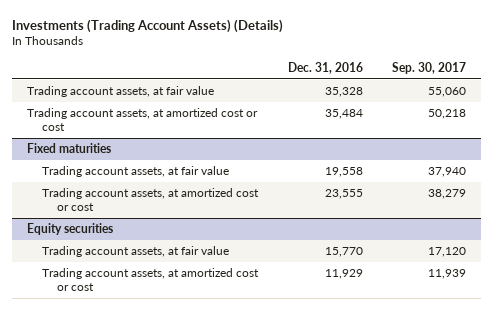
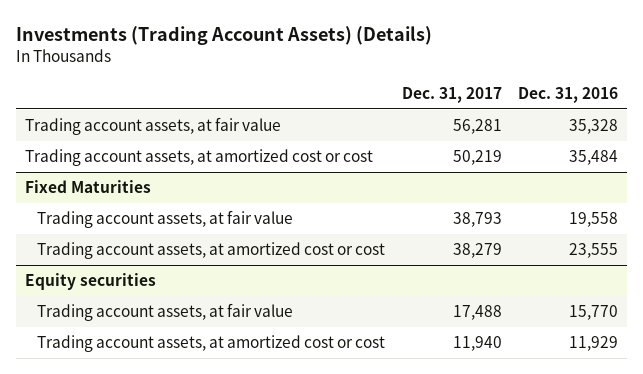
- | Dec. 31, 2016 | Sep. 30, 2017
+ | Dec. 31, 2017 | Dec. 31, 2016
- Fixed maturities
+ Fixed Maturities

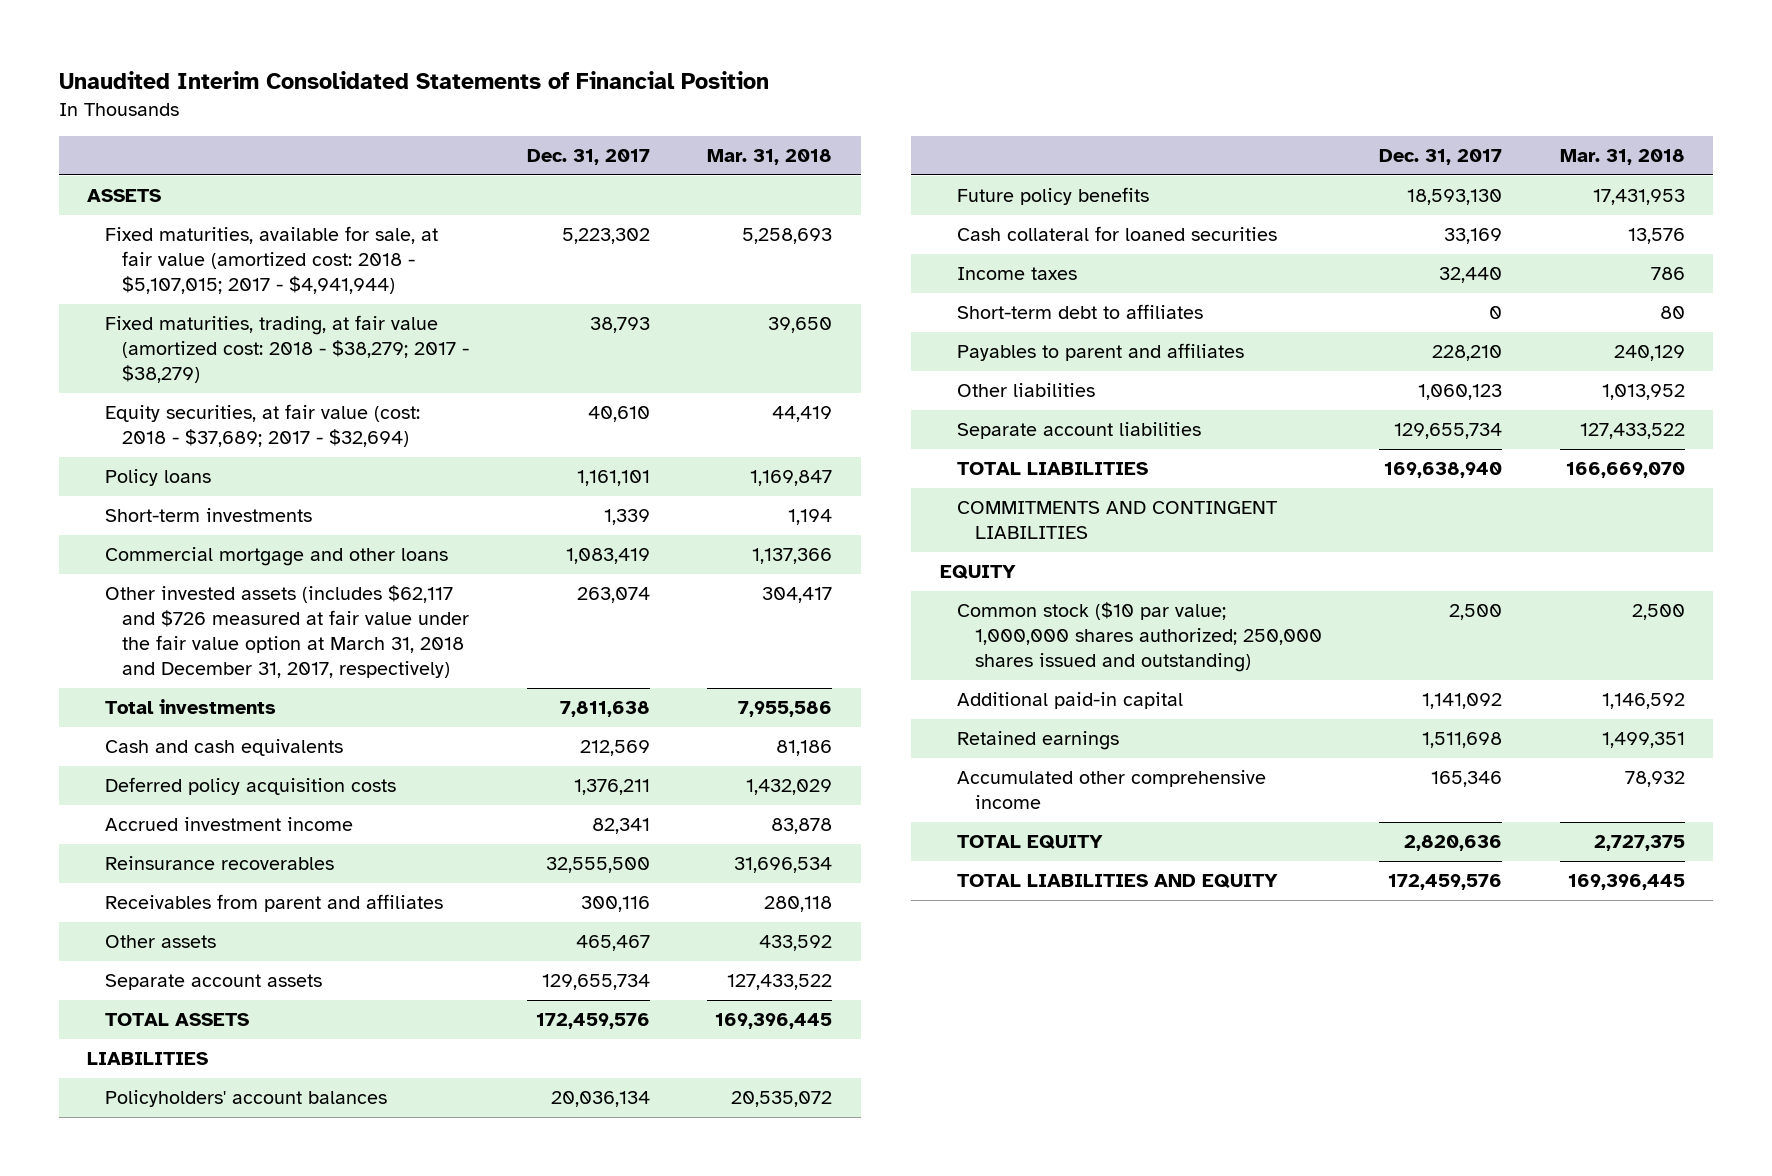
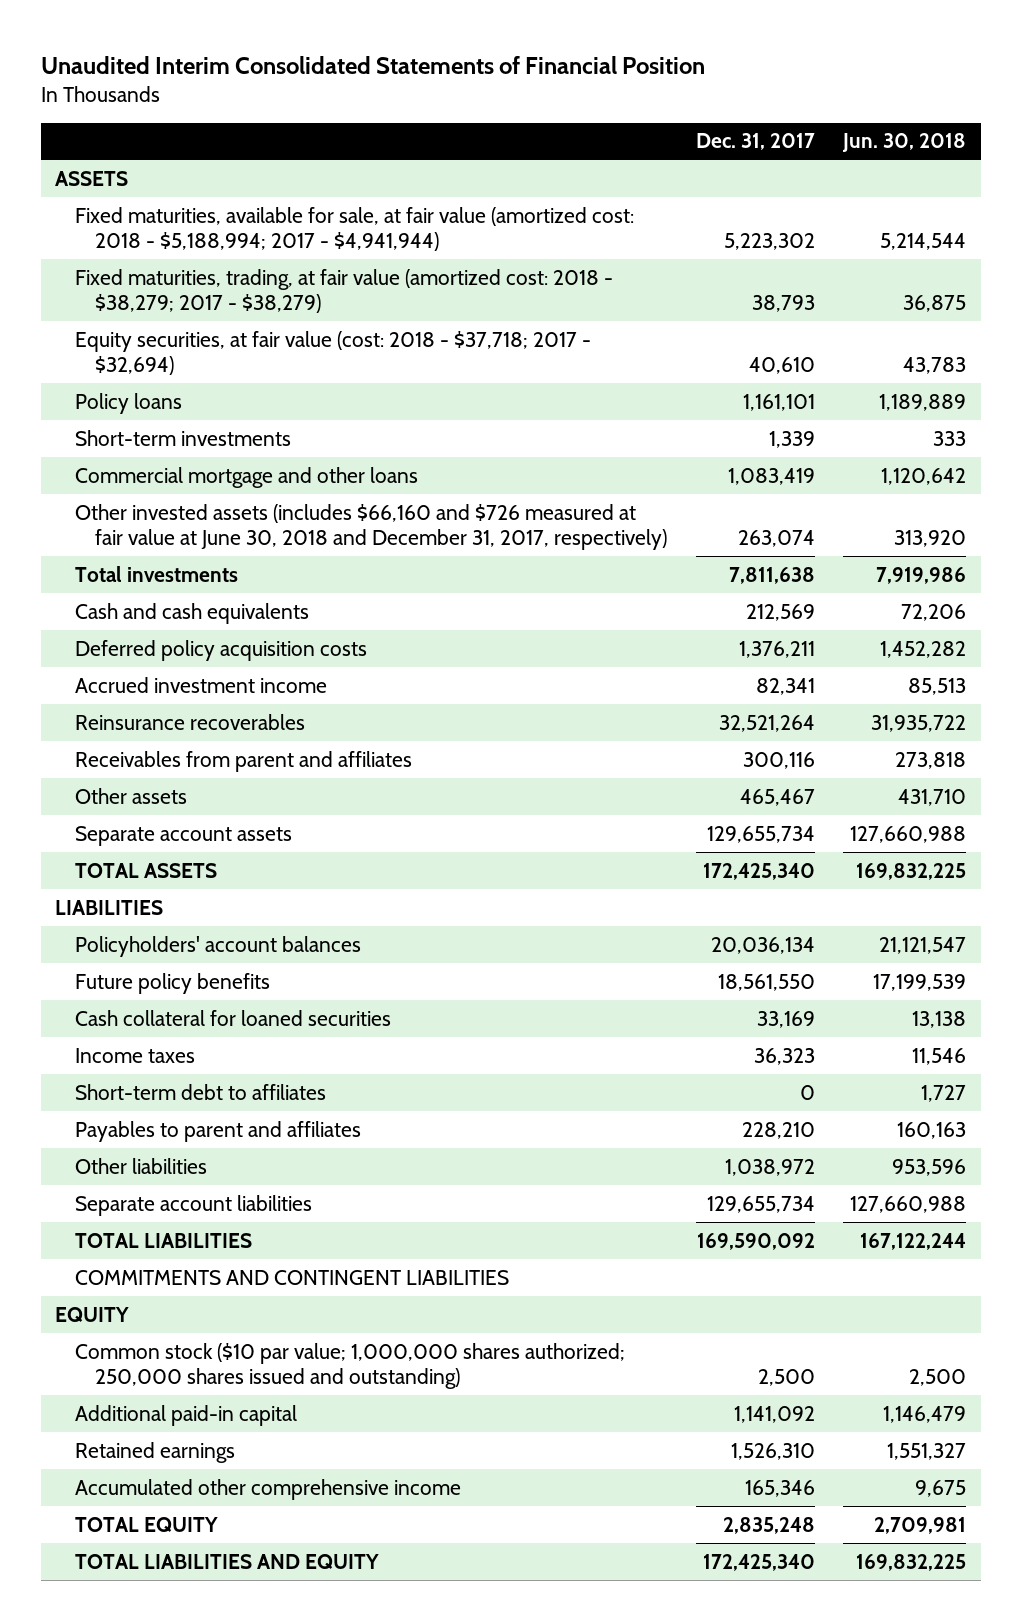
- | Dec. 31, 2017 | Mar. 31, 2018
+ | Dec. 31, 2017 | Jun. 30, 2018
- Fixed maturities, available for sale, at fair value (amortized cost: 2018 - $5,107,015; 2017 - $4,941,944) | 5,223,302 | 5,258,693
+ Fixed maturities, available for sale, at fair value (amortized cost: 2018 - $5,188,994; 2017 - $4,941,944) | 5,223,302 | 5,214,544
- Equity securities, at fair value (cost: 2018 - $37,689; 2017 - $32,694) | 40,610 | 44,419
+ Equity securities, at fair value (cost: 2018 - $37,718; 2017 - $32,694) | 40,610 | 43,783
- Other invested assets (includes $62,117 and $726 measured at fair value under the fair value option at March 31, 2018 and December 31, 2017, respectively) | 263,074 | 304,417
+ Other invested assets (includes $66,160 and $726 measured at fair value at June 30, 2018 and December 31, 2017, respectively) | 263,074 | 313,920
- Reinsurance recoverables | 32,555,500 | 31,696,534
+ Reinsurance recoverables | 32,521,264 | 31,935,722
- TOTAL ASSETS | 172,459,576 | 169,396,445
+ TOTAL ASSETS | 172,425,340 | 169,832,225
- Future policy benefits | 18,593,130 | 17,431,953
+ Future policy benefits | 18,561,550 | 17,199,539
- Income taxes | 32,440 | 786
+ Income taxes | 36,323 | 11,546
- Other liabilities | 1,060,123 | 1,013,952
+ Other liabilities | 1,038,972 | 953,596
- TOTAL LIABILITIES | 169,638,940 | 166,669,070
+ TOTAL LIABILITIES | 169,590,092 | 167,122,244
- Retained earnings | 1,511,698 | 1,499,351
+ Retained earnings | 1,526,310 | 1,551,327
- TOTAL EQUITY | 2,820,636 | 2,727,375
- TOTAL LIABILITIES AND EQUITY | 172,459,576 | 169,396,445
+ TOTAL EQUITY | 2,835,248 | 2,709,981
+ TOTAL LIABILITIES AND EQUITY | 172,425,340 | 169,832,225

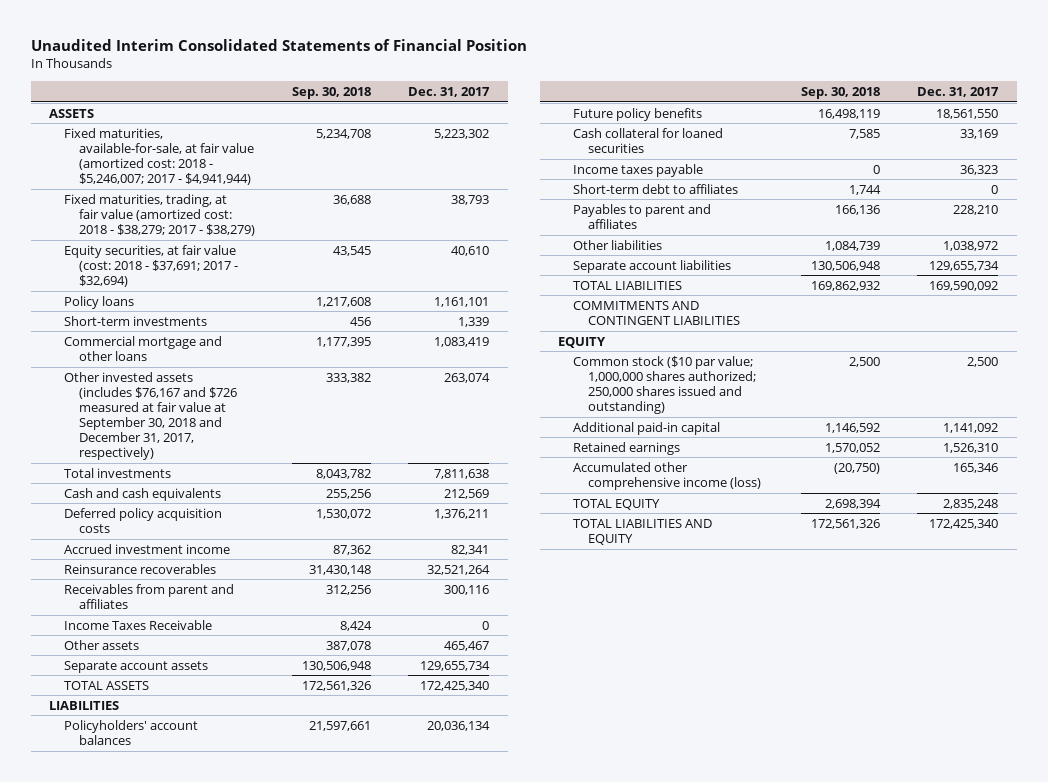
- | Dec. 31, 2017 | Jun. 30, 2018
+ | Sep. 30, 2018 | Dec. 31, 2017
- Fixed maturities, available for sale, at fair value (amortized cost: 2018 - $5,188,994; 2017 - $4,941,944) | 5,223,302 | 5,214,544
+ Fixed maturities, available-for-sale, at fair value (amortized cost: 2018 - $5,246,007; 2017 - $4,941,944) | 5,234,708 | 5,223,302
- Equity securities, at fair value (cost: 2018 - $37,718; 2017 - $32,694) | 40,610 | 43,783
+ Equity securities, at fair value (cost: 2018 - $37,691; 2017 - $32,694) | 43,545 | 40,610
- Other invested assets (includes $66,160 and $726 measured at fair value at June 30, 2018 and December 31, 2017, respectively) | 263,074 | 313,920
+ Other invested assets (includes $76,167 and $726 measured at fair value at September 30, 2018 and December 31, 2017, respectively) | 333,382 | 263,074
+ Income Taxes Receivable | 8,424 | 0
- Income taxes | 36,323 | 11,546
+ Income taxes payable | 0 | 36,323
- Accumulated other comprehensive income | 165,346 | 9,675
+ Accumulated other comprehensive income (loss) | (20,750) | 165,346

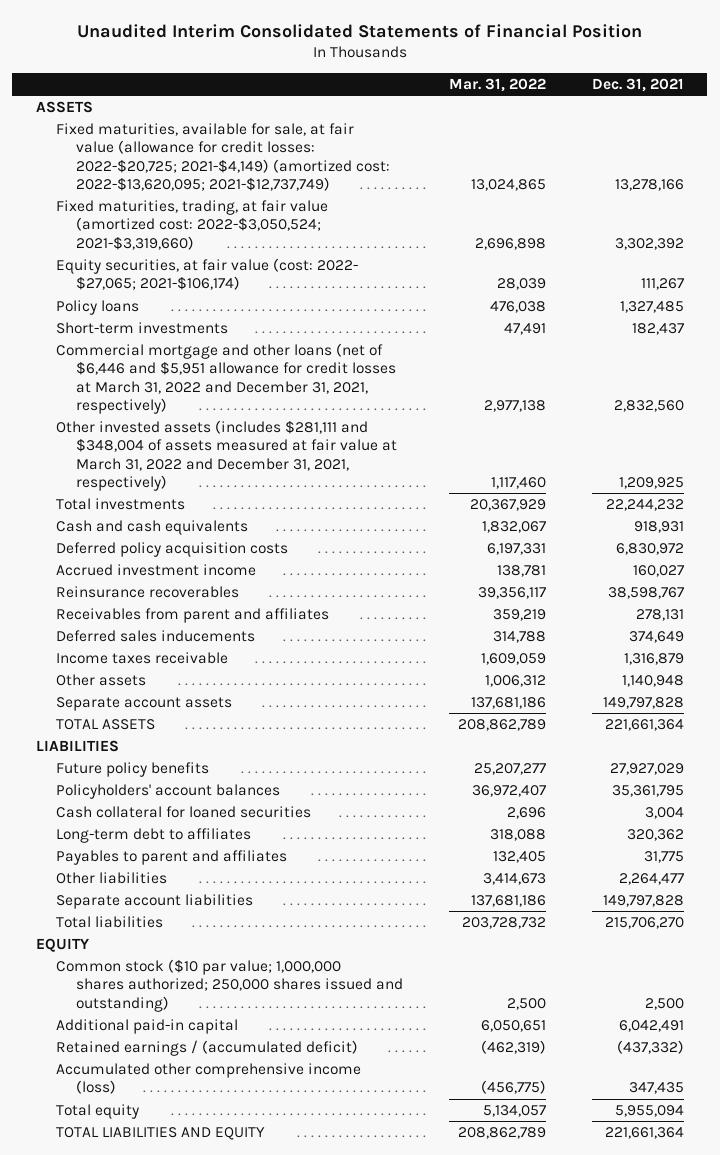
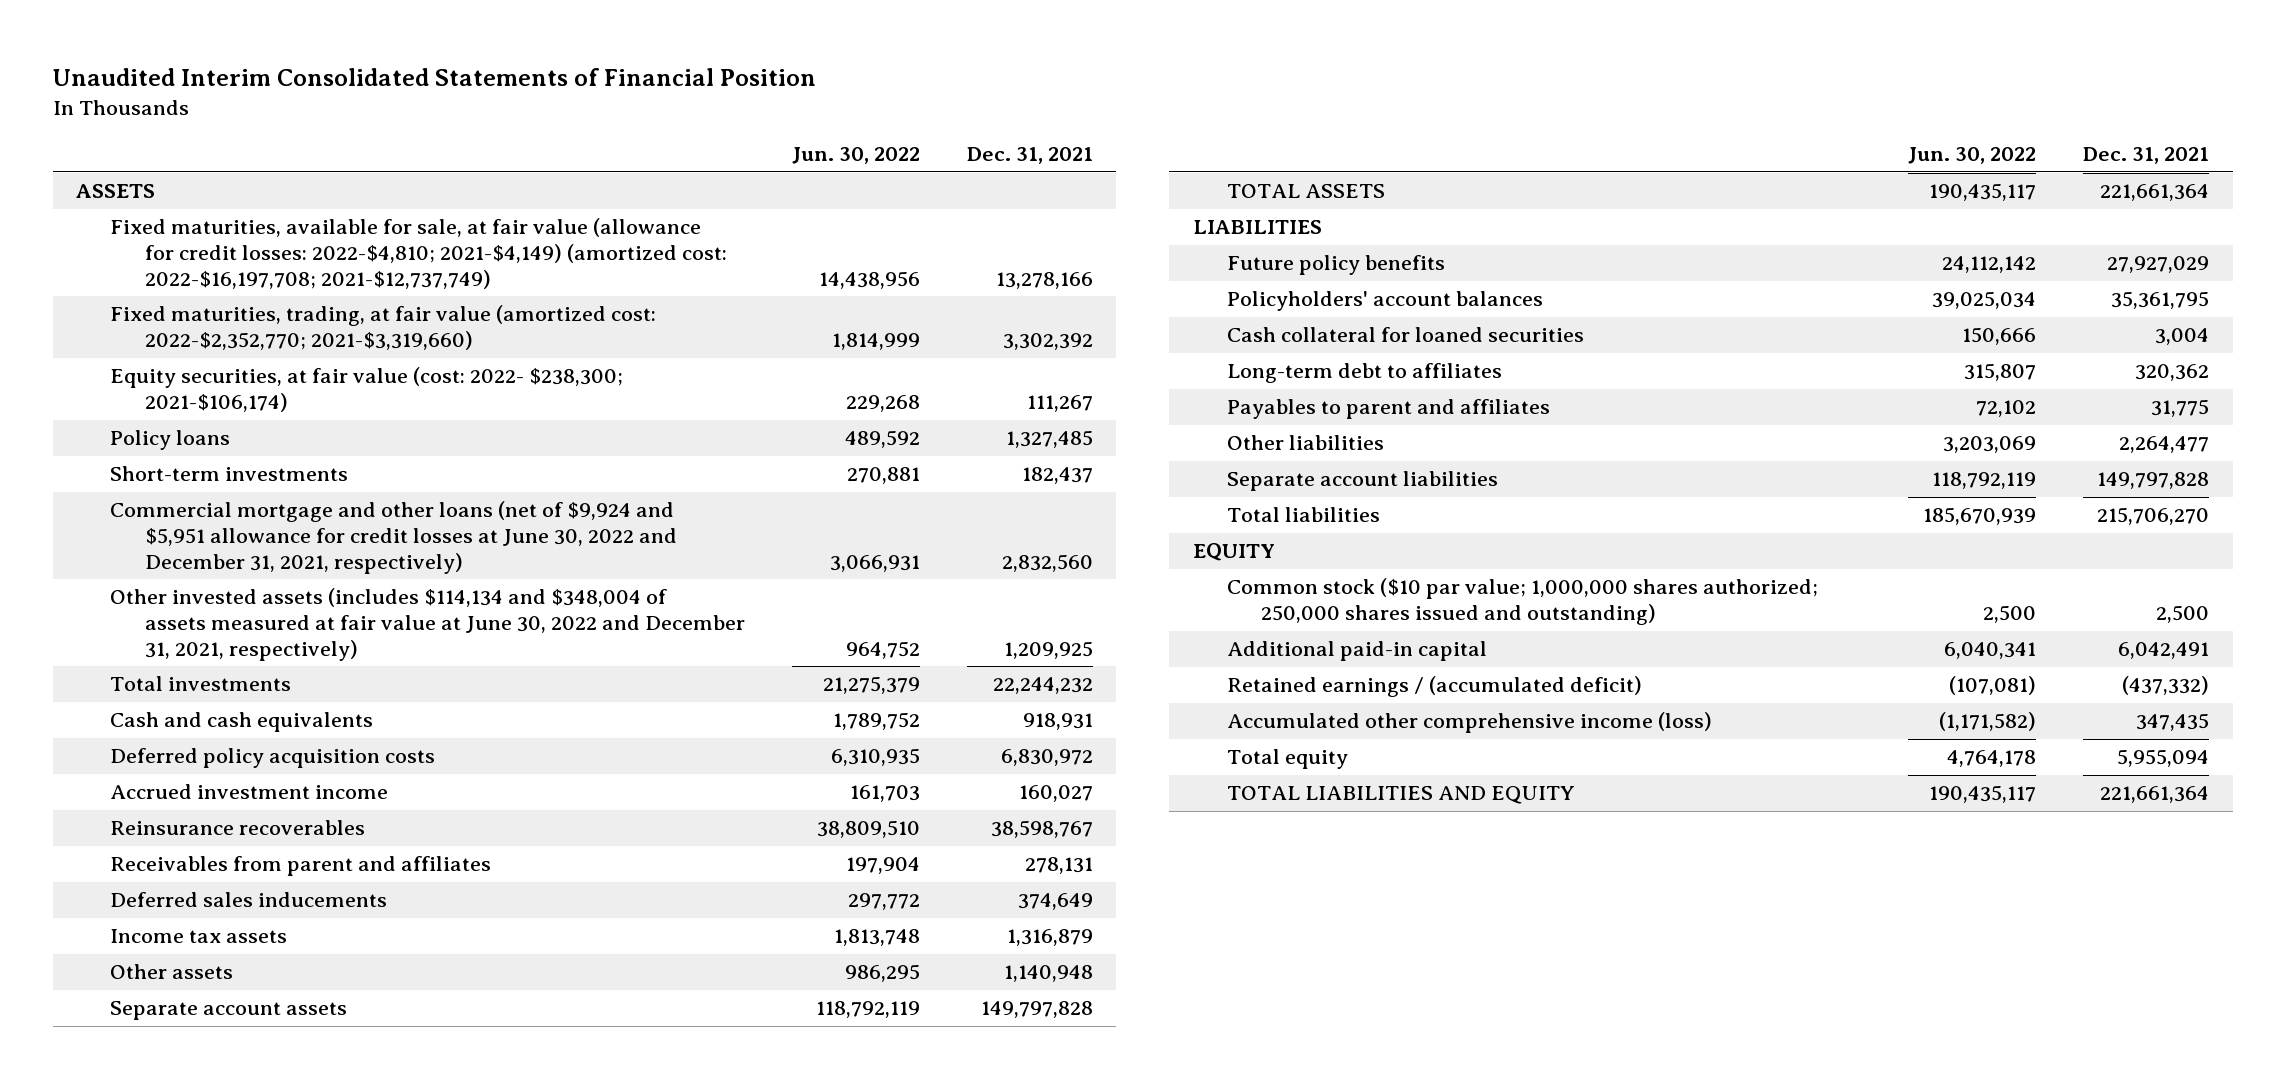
- | Mar. 31, 2022 | Dec. 31, 2021
+ | Jun. 30, 2022 | Dec. 31, 2021
- Fixed maturities, available for sale, at fair value (allowance for credit losses: 2022-$20,725; 2021-$4,149) (amortized cost: 2022-$13,620,095; 2021-$12,737,749) | 13,024,865 | 13,278,166
- Fixed maturities, trading, at fair value (amortized cost: 2022-$3,050,524; 2021-$3,319,660) | 2,696,898 | 3,302,392
- Equity securities, at fair value (cost: 2022- $27,065; 2021-$106,174) | 28,039 | 111,267
+ Fixed maturities, available for sale, at fair value (allowance for credit losses: 2022-$4,810; 2021-$4,149) (amortized cost: 2022-$16,197,708; 2021-$12,737,749) | 14,438,956 | 13,278,166
+ Fixed maturities, trading, at fair value (amortized cost: 2022-$2,352,770; 2021-$3,319,660) | 1,814,999 | 3,302,392
+ Equity securities, at fair value (cost: 2022- $238,300; 2021-$106,174) | 229,268 | 111,267
- Commercial mortgage and other loans (net of $6,446 and $5,951 allowance for credit losses at March 31, 2022 and December 31, 2021, respectively) | 2,977,138 | 2,832,560
- Other invested assets (includes $281,111 and $348,004 of assets measured at fair value at March 31, 2022 and December 31, 2021, respectively) | 1,117,460 | 1,209,925
+ Commercial mortgage and other loans (net of $9,924 and $5,951 allowance for credit losses at June 30, 2022 and December 31, 2021, respectively) | 3,066,931 | 2,832,560
+ Other invested assets (includes $114,134 and $348,004 of assets measured at fair value at June 30, 2022 and December 31, 2021, respectively) | 964,752 | 1,209,925
- Income taxes receivable | 1,609,059 | 1,316,879
+ Income tax assets | 1,813,748 | 1,316,879

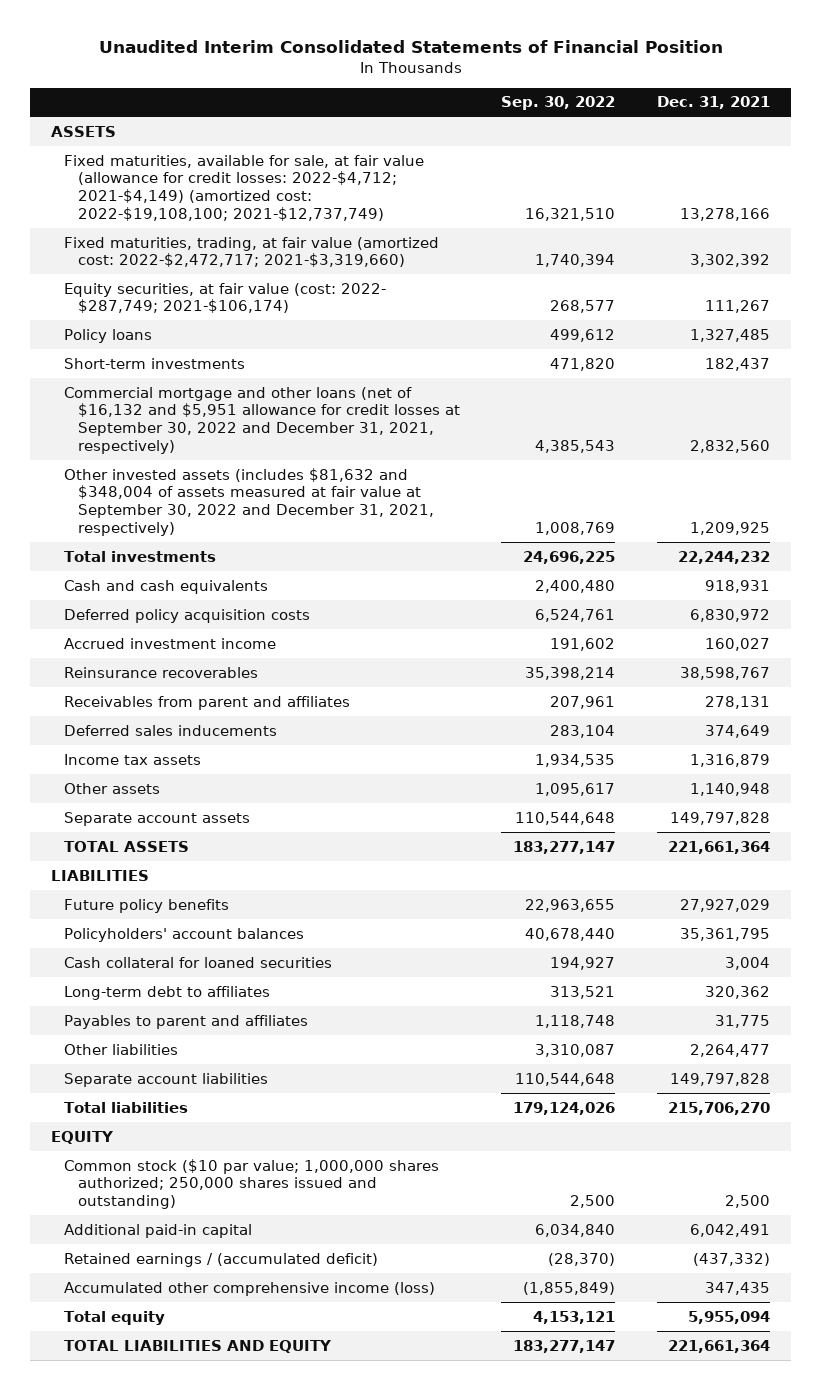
- | Jun. 30, 2022 | Dec. 31, 2021
+ | Sep. 30, 2022 | Dec. 31, 2021
- Fixed maturities, available for sale, at fair value (allowance for credit losses: 2022-$4,810; 2021-$4,149) (amortized cost: 2022-$16,197,708; 2021-$12,737,749) | 14,438,956 | 13,278,166
- Fixed maturities, trading, at fair value (amortized cost: 2022-$2,352,770; 2021-$3,319,660) | 1,814,999 | 3,302,392
- Equity securities, at fair value (cost: 2022- $238,300; 2021-$106,174) | 229,268 | 111,267
+ Fixed maturities, available for sale, at fair value (allowance for credit losses: 2022-$4,712; 2021-$4,149) (amortized cost: 2022-$19,108,100; 2021-$12,737,749) | 16,321,510 | 13,278,166
+ Fixed maturities, trading, at fair value (amortized cost: 2022-$2,472,717; 2021-$3,319,660) | 1,740,394 | 3,302,392
+ Equity securities, at fair value (cost: 2022- $287,749; 2021-$106,174) | 268,577 | 111,267
- Commercial mortgage and other loans (net of $9,924 and $5,951 allowance for credit losses at June 30, 2022 and December 31, 2021, respectively) | 3,066,931 | 2,832,560
- Other invested assets (includes $114,134 and $348,004 of assets measured at fair value at June 30, 2022 and December 31, 2021, respectively) | 964,752 | 1,209,925
+ Commercial mortgage and other loans (net of $16,132 and $5,951 allowance for credit losses at September 30, 2022 and December 31, 2021, respectively) | 4,385,543 | 2,832,560
+ Other invested assets (includes $81,632 and $348,004 of assets measured at fair value at September 30, 2022 and December 31, 2021, respectively) | 1,008,769 | 1,209,925

